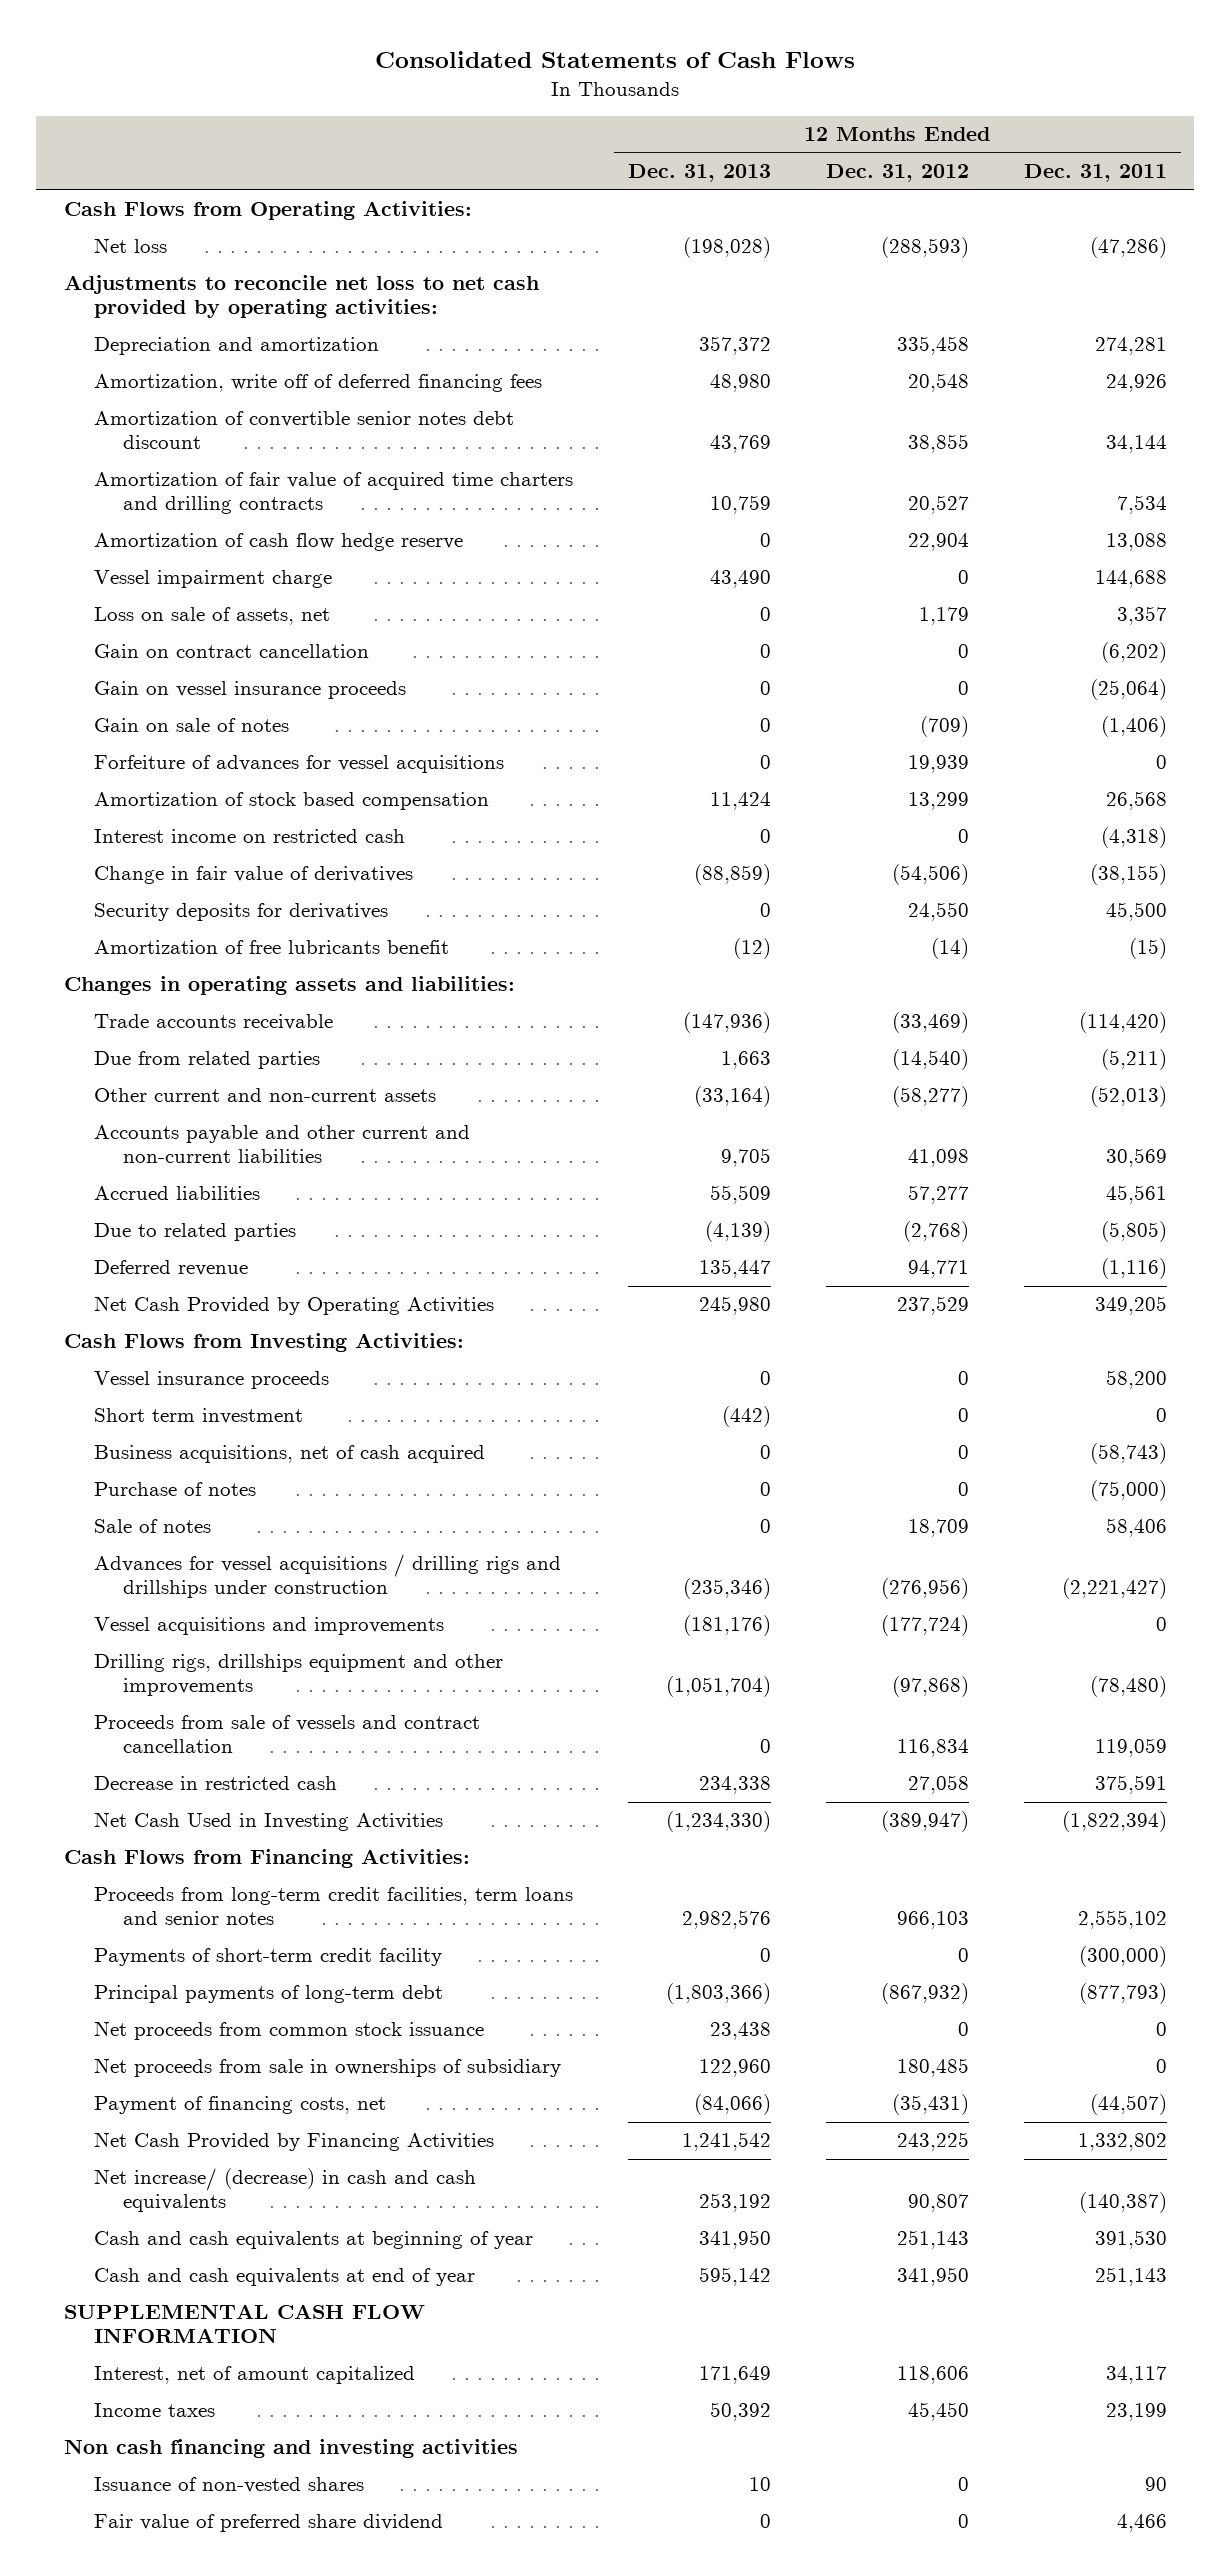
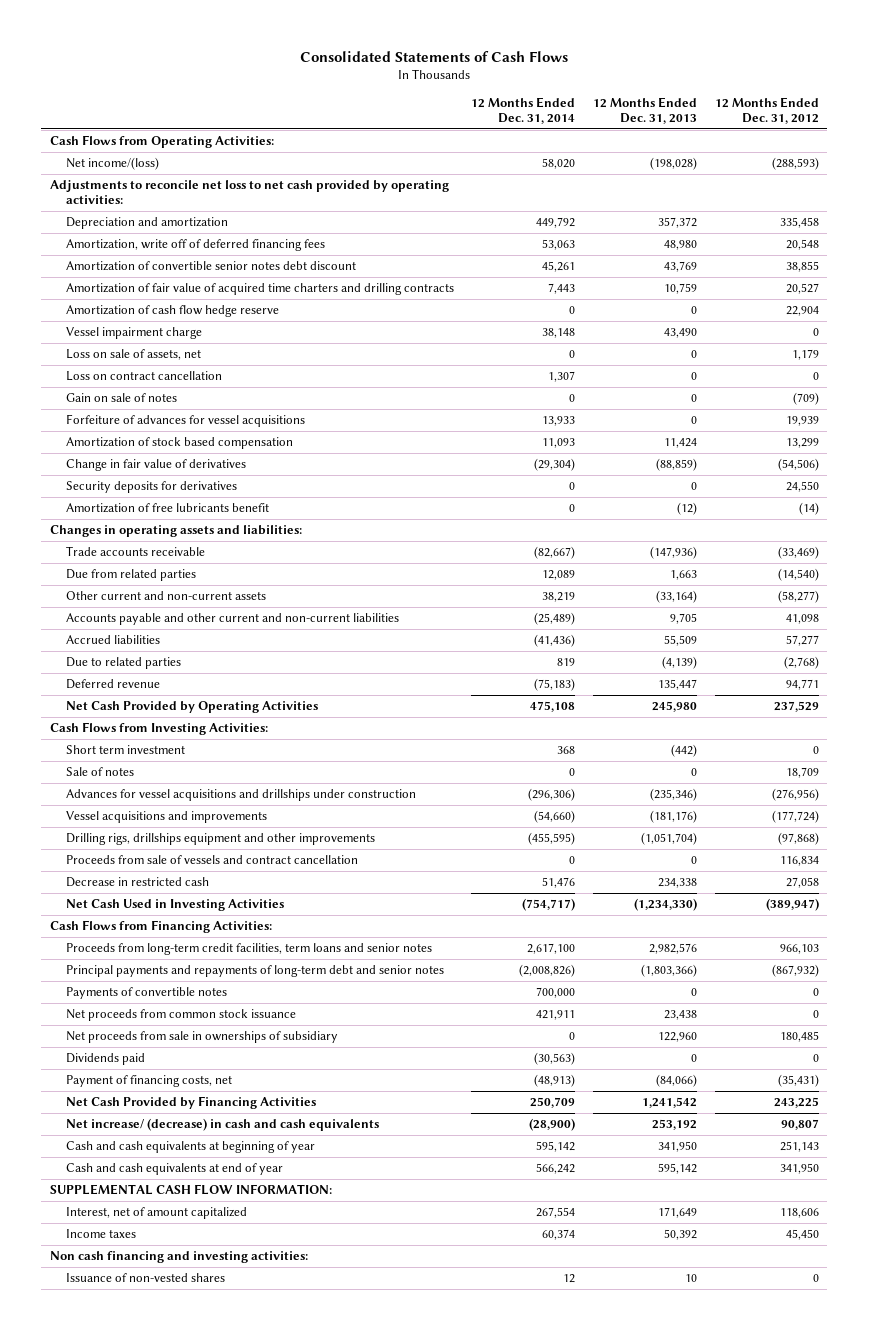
- | 12 Months Ended Dec. 31, 2013 | 12 Months Ended Dec. 31, 2012 | 12 Months Ended Dec. 31, 2011
+ | 12 Months Ended Dec. 31, 2014 | 12 Months Ended Dec. 31, 2013 | 12 Months Ended Dec. 31, 2012
- Net loss | (198,028) | (288,593) | (47,286)
+ Net income/(loss) | 58,020 | (198,028) | (288,593)
- Gain on contract cancellation | 0 | 0 | (6,202)
- Gain on vessel insurance proceeds | 0 | 0 | (25,064)
+ Loss on contract cancellation | 1,307 | 0 | 0
- Interest income on restricted cash | 0 | 0 | (4,318)
- Vessel insurance proceeds | 0 | 0 | 58,200
- Business acquisitions, net of cash acquired | 0 | 0 | (58,743)
- Purchase of notes | 0 | 0 | (75,000)
- Advances for vessel acquisitions / drilling rigs and drillships under construction | (235,346) | (276,956) | (2,221,427)
+ Advances for vessel acquisitions and drillships under construction | (296,306) | (235,346) | (276,956)
- Payments of short-term credit facility | 0 | 0 | (300,000)
- Principal payments of long-term debt | (1,803,366) | (867,932) | (877,793)
+ Principal payments and repayments of long-term debt and senior notes | (2,008,826) | (1,803,366) | (867,932)
+ Payments of convertible notes | 700,000 | 0 | 0
+ Dividends paid | (30,563) | 0 | 0
- SUPPLEMENTAL CASH FLOW INFORMATION
+ SUPPLEMENTAL CASH FLOW INFORMATION:
- Non cash financing and investing activities
+ Non cash financing and investing activities:
- Fair value of preferred share dividend | 0 | 0 | 4,466

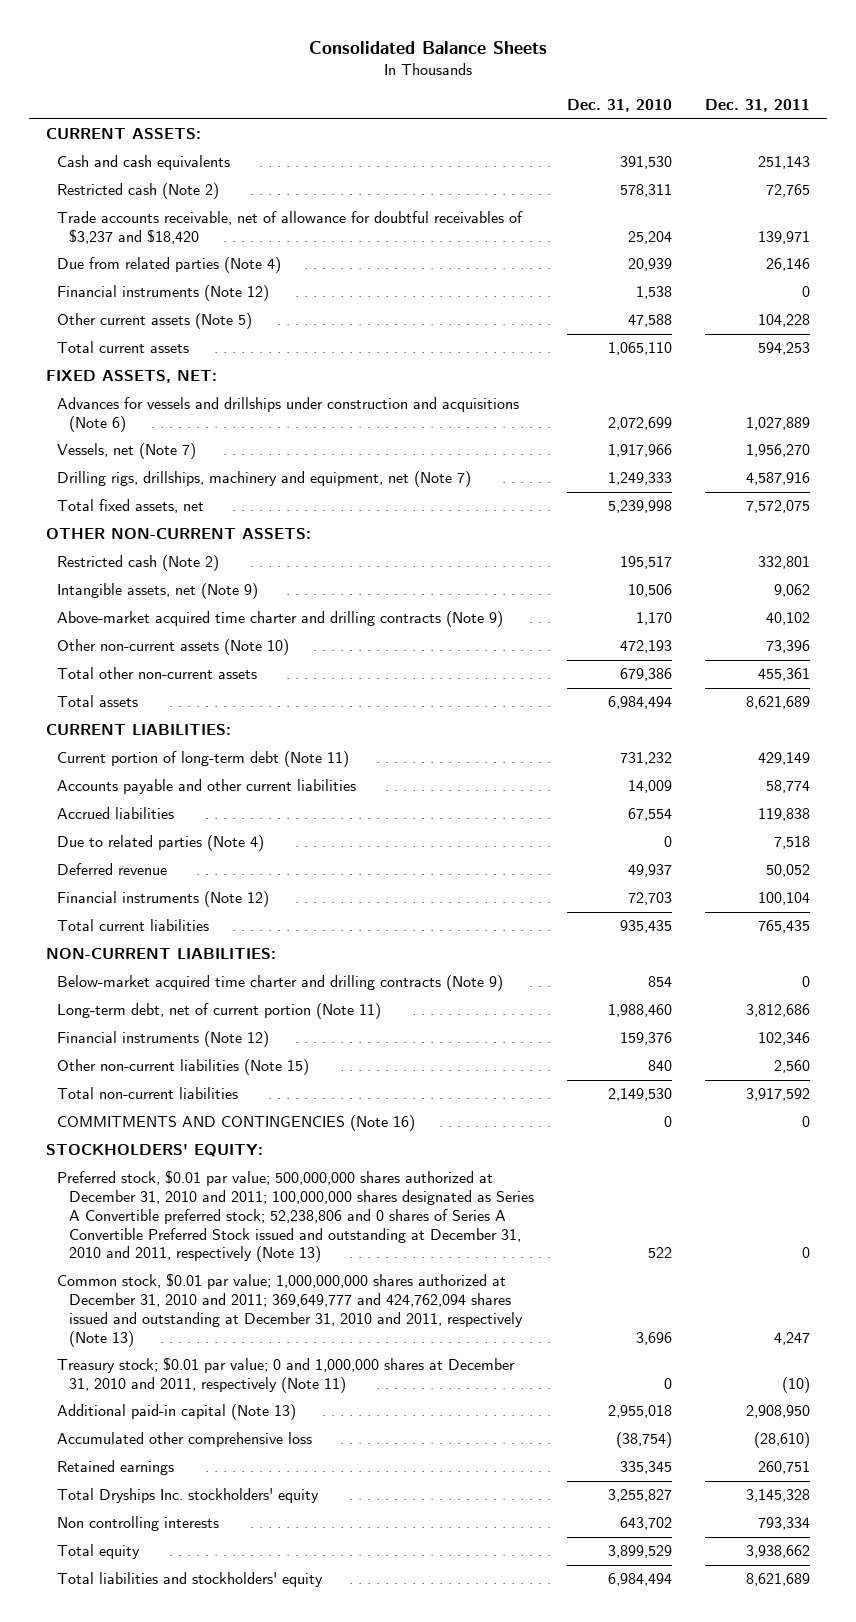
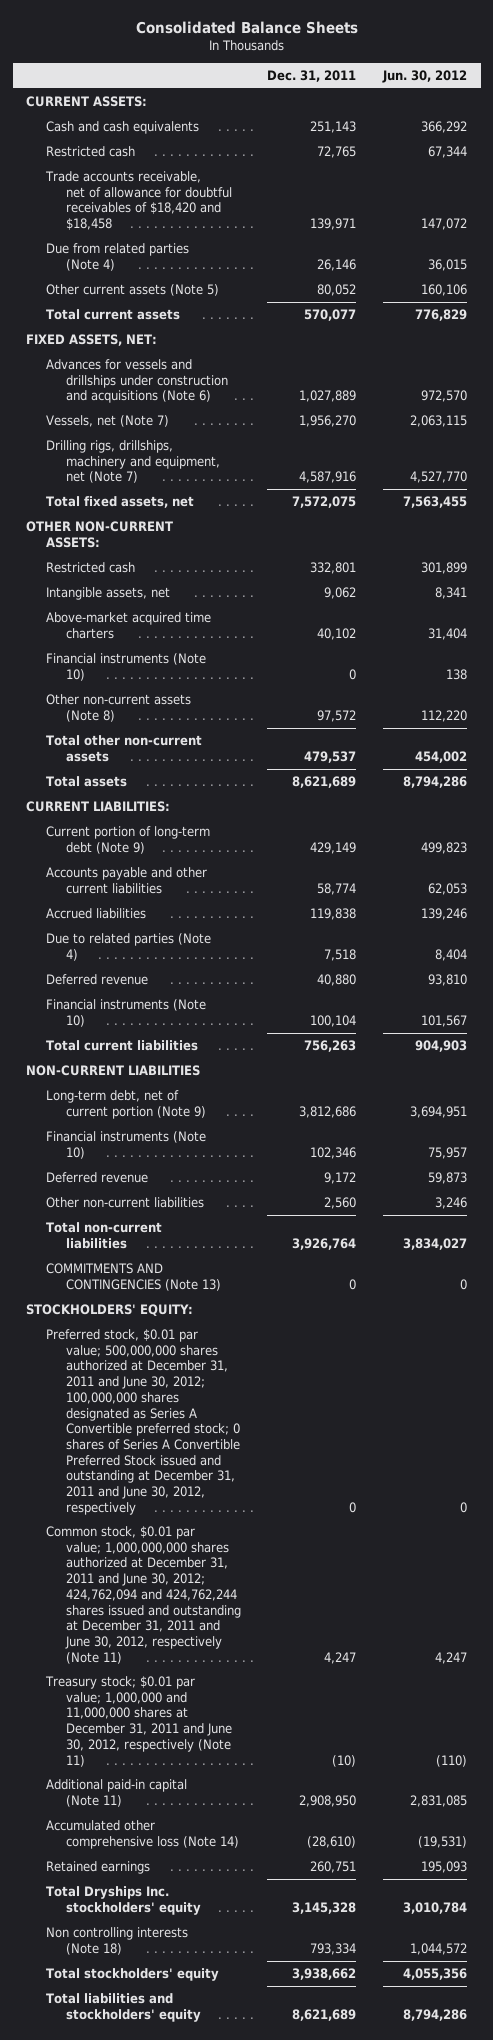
- | Dec. 31, 2010 | Dec. 31, 2011
+ | Dec. 31, 2011 | Jun. 30, 2012
- Restricted cash (Note 2) | 578,311 | 72,765
- Trade accounts receivable, net of allowance for doubtful receivables of $3,237 and $18,420 | 25,204 | 139,971
+ Restricted cash | 72,765 | 67,344
+ Trade accounts receivable, net of allowance for doubtful receivables of $18,420 and $18,458 | 139,971 | 147,072
- Financial instruments (Note 12) | 1,538 | 0
- Other current assets (Note 5) | 47,588 | 104,228
- Total current assets | 1,065,110 | 594,253
+ Other current assets (Note 5) | 80,052 | 160,106
+ Total current assets | 570,077 | 776,829
- Restricted cash (Note 2) | 195,517 | 332,801
- Intangible assets, net (Note 9) | 10,506 | 9,062
- Above-market acquired time charter and drilling contracts (Note 9) | 1,170 | 40,102
- Other non-current assets (Note 10) | 472,193 | 73,396
- Total other non-current assets | 679,386 | 455,361
+ Restricted cash | 332,801 | 301,899
+ Intangible assets, net | 9,062 | 8,341
+ Above-market acquired time charters | 40,102 | 31,404
+ Financial instruments (Note 10) | 0 | 138
+ Other non-current assets (Note 8) | 97,572 | 112,220
+ Total other non-current assets | 479,537 | 454,002
- Current portion of long-term debt (Note 11) | 731,232 | 429,149
+ Current portion of long-term debt (Note 9) | 429,149 | 499,823
- Deferred revenue | 49,937 | 50,052
- Financial instruments (Note 12) | 72,703 | 100,104
- Total current liabilities | 935,435 | 765,435
- NON-CURRENT LIABILITIES:
- Below-market acquired time charter and drilling contracts (Note 9) | 854 | 0
- Long-term debt, net of current portion (Note 11) | 1,988,460 | 3,812,686
- Financial instruments (Note 12) | 159,376 | 102,346
- Other non-current liabilities (Note 15) | 840 | 2,560
- Total non-current liabilities | 2,149,530 | 3,917,592
- COMMITMENTS AND CONTINGENCIES (Note 16) | 0 | 0
+ Deferred revenue | 40,880 | 93,810
+ Financial instruments (Note 10) | 100,104 | 101,567
+ Total current liabilities | 756,263 | 904,903
+ NON-CURRENT LIABILITIES
+ Long-term debt, net of current portion (Note 9) | 3,812,686 | 3,694,951
+ Financial instruments (Note 10) | 102,346 | 75,957
+ Deferred revenue | 9,172 | 59,873
+ Other non-current liabilities | 2,560 | 3,246
+ Total non-current liabilities | 3,926,764 | 3,834,027
+ COMMITMENTS AND CONTINGENCIES (Note 13) | 0 | 0
- Preferred stock, $0.01 par value; 500,000,000 shares authorized at December 31, 2010 and 2011; 100,000,000 shares designated as Series A Convertible preferred stock; 52,238,806 and 0 shares of Series A Convertible Preferred Stock issued and outstanding at December 31, 2010 and 2011, respectively (Note 13) | 522 | 0
- Common stock, $0.01 par value; 1,000,000,000 shares authorized at December 31, 2010 and 2011; 369,649,777 and 424,762,094 shares issued and outstanding at December 31, 2010 and 2011, respectively (Note 13) | 3,696 | 4,247
- Treasury stock; $0.01 par value; 0 and 1,000,000 shares at December 31, 2010 and 2011, respectively (Note 11) | 0 | (10)
- Additional paid-in capital (Note 13) | 2,955,018 | 2,908,950
- Accumulated other comprehensive loss | (38,754) | (28,610)
+ Preferred stock, $0.01 par value; 500,000,000 shares authorized at December 31, 2011 and June 30, 2012; 100,000,000 shares designated as Series A Convertible preferred stock; 0 shares of Series A Convertible Preferred Stock issued and outstanding at December 31, 2011 and June 30, 2012, respectively | 0 | 0
+ Common stock, $0.01 par value; 1,000,000,000 shares authorized at December 31, 2011 and June 30, 2012; 424,762,094 and 424,762,244 shares issued and outstanding at December 31, 2011 and June 30, 2012, respectively (Note 11) | 4,247 | 4,247
+ Treasury stock; $0.01 par value; 1,000,000 and 11,000,000 shares at December 31, 2011 and June 30, 2012, respectively (Note 11) | (10) | (110)
+ Additional paid-in capital (Note 11) | 2,908,950 | 2,831,085
+ Accumulated other comprehensive loss (Note 14) | (28,610) | (19,531)
- Non controlling interests | 643,702 | 793,334
- Total equity | 3,899,529 | 3,938,662
+ Non controlling interests (Note 18) | 793,334 | 1,044,572
+ Total stockholders' equity | 3,938,662 | 4,055,356

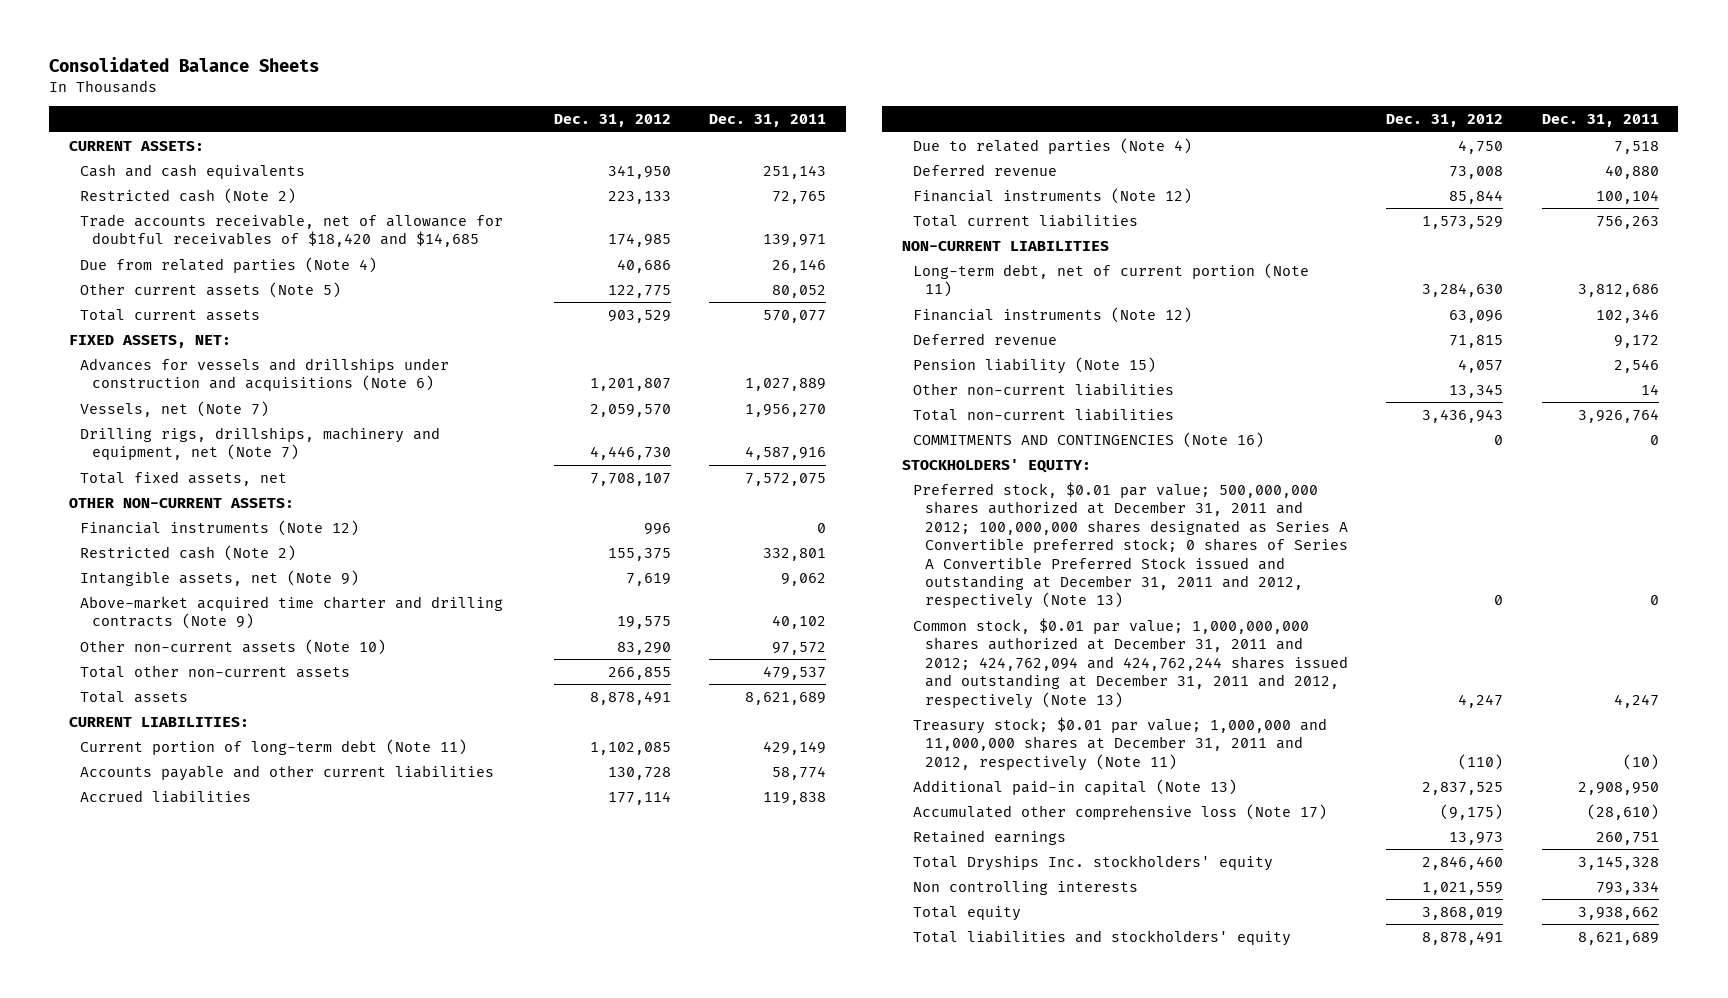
- | Dec. 31, 2011 | Jun. 30, 2012
+ | Dec. 31, 2012 | Dec. 31, 2011
- Restricted cash | 72,765 | 67,344
- Trade accounts receivable, net of allowance for doubtful receivables of $18,420 and $18,458 | 139,971 | 147,072
+ Restricted cash (Note 2) | 223,133 | 72,765
+ Trade accounts receivable, net of allowance for doubtful receivables of $18,420 and $14,685 | 174,985 | 139,971
- Restricted cash | 332,801 | 301,899
- Intangible assets, net | 9,062 | 8,341
- Above-market acquired time charters | 40,102 | 31,404
- Financial instruments (Note 10) | 0 | 138
- Other non-current assets (Note 8) | 97,572 | 112,220
+ Financial instruments (Note 12) | 996 | 0
+ Restricted cash (Note 2) | 155,375 | 332,801
+ Intangible assets, net (Note 9) | 7,619 | 9,062
+ Above-market acquired time charter and drilling contracts (Note 9) | 19,575 | 40,102
+ Other non-current assets (Note 10) | 83,290 | 97,572
- Current portion of long-term debt (Note 9) | 429,149 | 499,823
+ Current portion of long-term debt (Note 11) | 1,102,085 | 429,149
- Financial instruments (Note 10) | 100,104 | 101,567
+ Financial instruments (Note 12) | 85,844 | 100,104
- Long-term debt, net of current portion (Note 9) | 3,812,686 | 3,694,951
- Financial instruments (Note 10) | 102,346 | 75,957
+ Long-term debt, net of current portion (Note 11) | 3,284,630 | 3,812,686
+ Financial instruments (Note 12) | 63,096 | 102,346
- Other non-current liabilities | 2,560 | 3,246
+ Pension liability (Note 15) | 4,057 | 2,546
+ Other non-current liabilities | 13,345 | 14
- COMMITMENTS AND CONTINGENCIES (Note 13) | 0 | 0
+ COMMITMENTS AND CONTINGENCIES (Note 16) | 0 | 0
- Preferred stock, $0.01 par value; 500,000,000 shares authorized at December 31, 2011 and June 30, 2012; 100,000,000 shares designated as Series A Convertible preferred stock; 0 shares of Series A Convertible Preferred Stock issued and outstanding at December 31, 2011 and June 30, 2012, respectively | 0 | 0
- Common stock, $0.01 par value; 1,000,000,000 shares authorized at December 31, 2011 and June 30, 2012; 424,762,094 and 424,762,244 shares issued and outstanding at December 31, 2011 and June 30, 2012, respectively (Note 11) | 4,247 | 4,247
- Treasury stock; $0.01 par value; 1,000,000 and 11,000,000 shares at December 31, 2011 and June 30, 2012, respectively (Note 11) | (10) | (110)
- Additional paid-in capital (Note 11) | 2,908,950 | 2,831,085
- Accumulated other comprehensive loss (Note 14) | (28,610) | (19,531)
+ Preferred stock, $0.01 par value; 500,000,000 shares authorized at December 31, 2011 and 2012; 100,000,000 shares designated as Series A Convertible preferred stock; 0 shares of Series A Convertible Preferred Stock issued and outstanding at December 31, 2011 and 2012, respectively (Note 13) | 0 | 0
+ Common stock, $0.01 par value; 1,000,000,000 shares authorized at December 31, 2011 and 2012; 424,762,094 and 424,762,244 shares issued and outstanding at December 31, 2011 and 2012, respectively (Note 13) | 4,247 | 4,247
+ Treasury stock; $0.01 par value; 1,000,000 and 11,000,000 shares at December 31, 2011 and 2012, respectively (Note 11) | (110) | (10)
+ Additional paid-in capital (Note 13) | 2,837,525 | 2,908,950
+ Accumulated other comprehensive loss (Note 17) | (9,175) | (28,610)
- Non controlling interests (Note 18) | 793,334 | 1,044,572
- Total stockholders' equity | 3,938,662 | 4,055,356
+ Non controlling interests | 1,021,559 | 793,334
+ Total equity | 3,868,019 | 3,938,662

